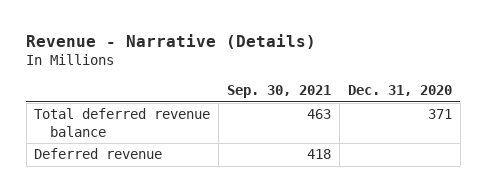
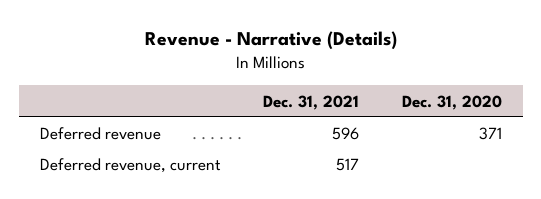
- | Sep. 30, 2021 | Dec. 31, 2020
+ | Dec. 31, 2021 | Dec. 31, 2020
- Total deferred revenue balance | 463 | 371
- Deferred revenue | 418 |
+ Deferred revenue | 596 | 371
+ Deferred revenue, current | 517 |

